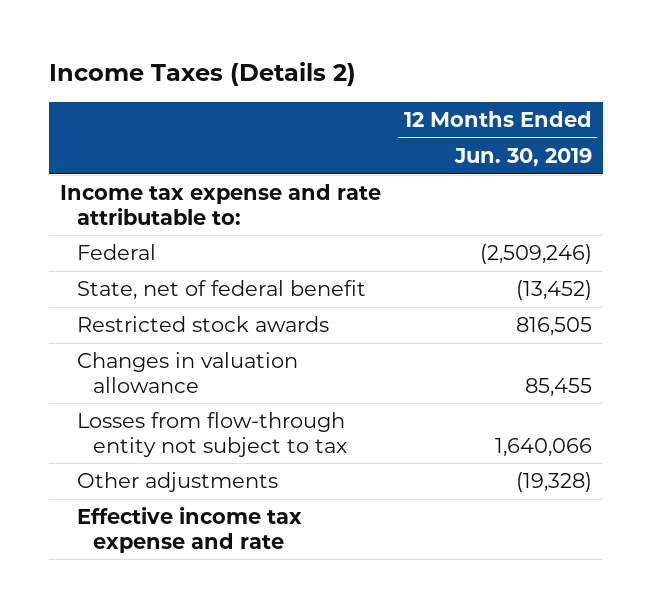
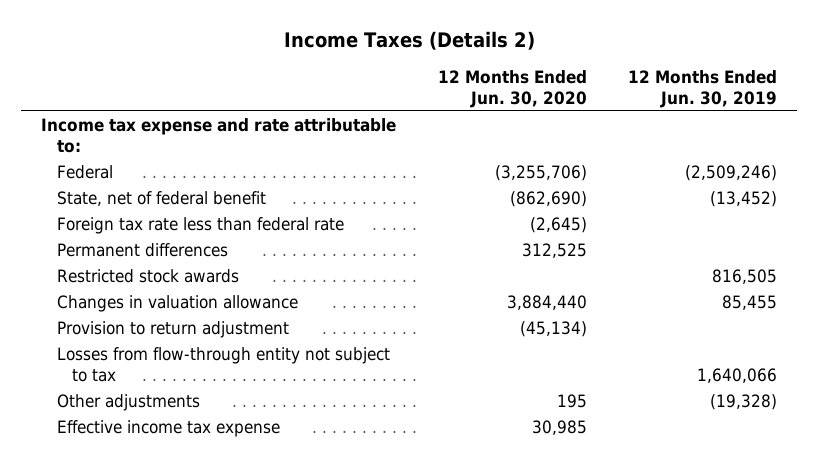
- | 12 Months Ended Jun. 30, 2019
+ | 12 Months Ended Jun. 30, 2020 | 12 Months Ended Jun. 30, 2019
+ Foreign tax rate less than federal rate | (2,645) |
+ Permanent differences | 312,525 |
+ Provision to return adjustment | (45,134) |
- Effective income tax expense and rate
+ Effective income tax expense | 30,985 |

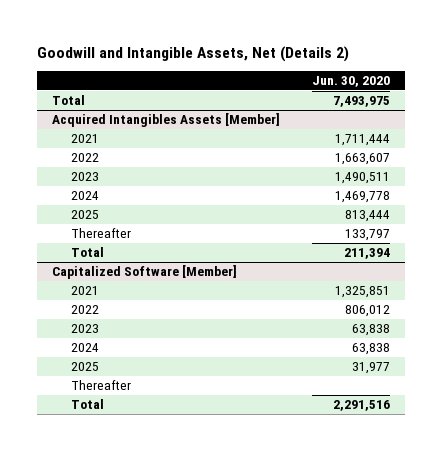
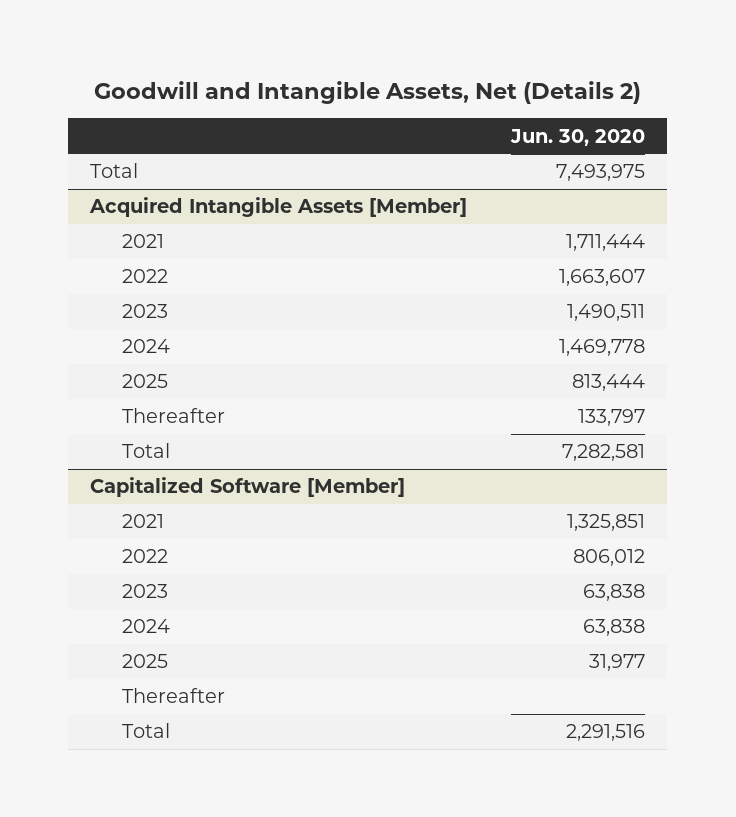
- Acquired Intangibles Assets [Member]
+ Acquired Intangible Assets [Member]
- Total | 211,394
+ Total | 7,282,581

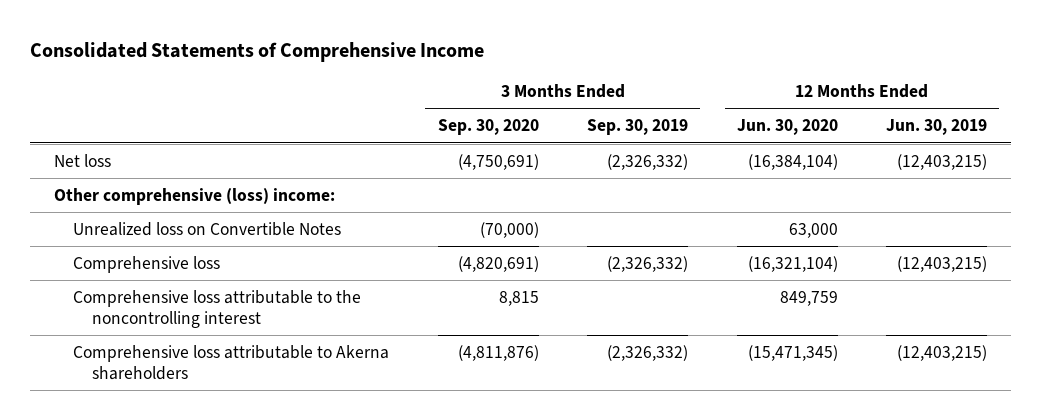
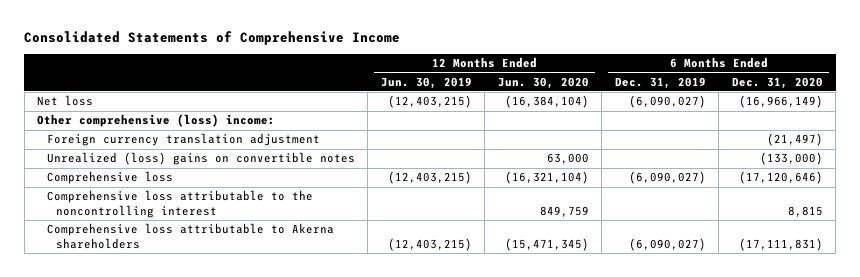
- | 3 Months Ended Sep. 30, 2020 | 3 Months Ended Sep. 30, 2019 | 12 Months Ended Jun. 30, 2020 | 12 Months Ended Jun. 30, 2019
+ | 12 Months Ended Jun. 30, 2019 | 12 Months Ended Jun. 30, 2020 | 6 Months Ended Dec. 31, 2019 | 6 Months Ended Dec. 31, 2020
- Unrealized loss on Convertible Notes | (70,000) | | 63,000 |
+ Foreign currency translation adjustment | | | | (21,497)
+ Unrealized (loss) gains on convertible notes | | 63,000 | | (133,000)

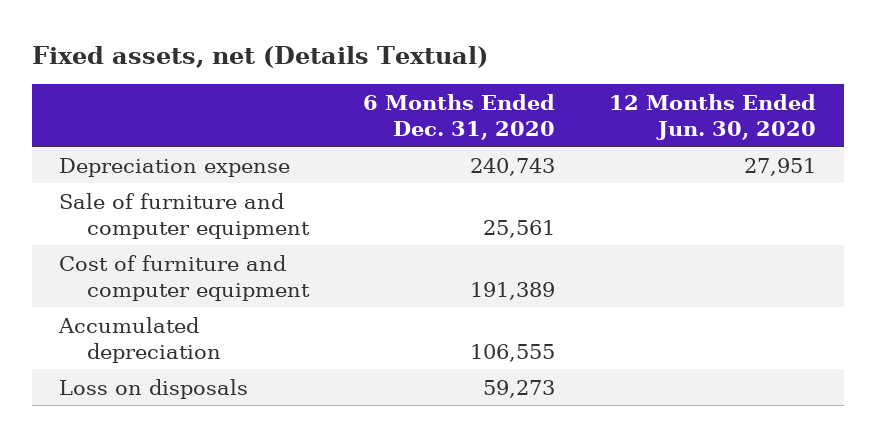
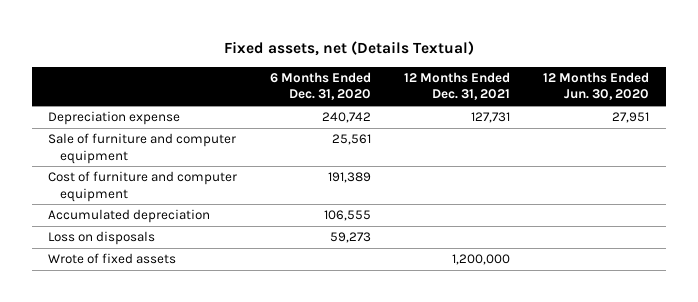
- | 6 Months Ended Dec. 31, 2020 | 12 Months Ended Jun. 30, 2020
+ | 6 Months Ended Dec. 31, 2020 | 12 Months Ended Dec. 31, 2021 | 12 Months Ended Jun. 30, 2020
- Depreciation expense | 240,743 | 27,951
+ Depreciation expense | 240,742 | 127,731 | 27,951
+ Wrote of fixed assets | | 1,200,000 |

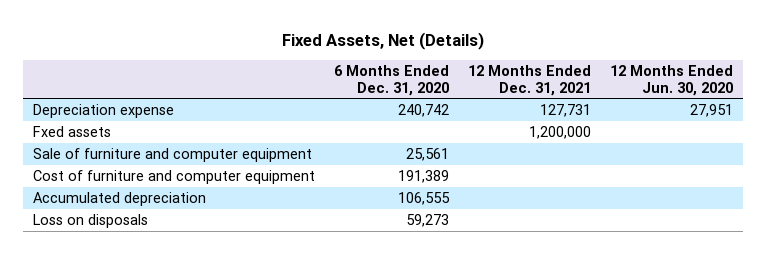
- Fixed assets, net (Details Textual)
+ Fixed Assets, Net (Details)
+ Fxed assets | | 1,200,000 |
- Wrote of fixed assets | | 1,200,000 |

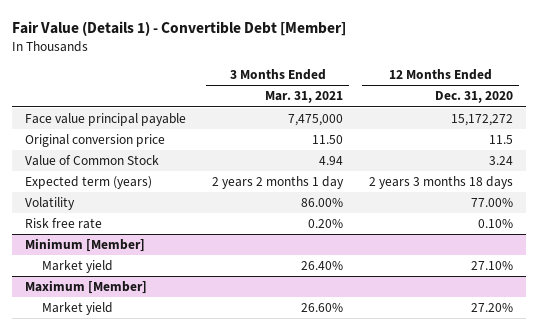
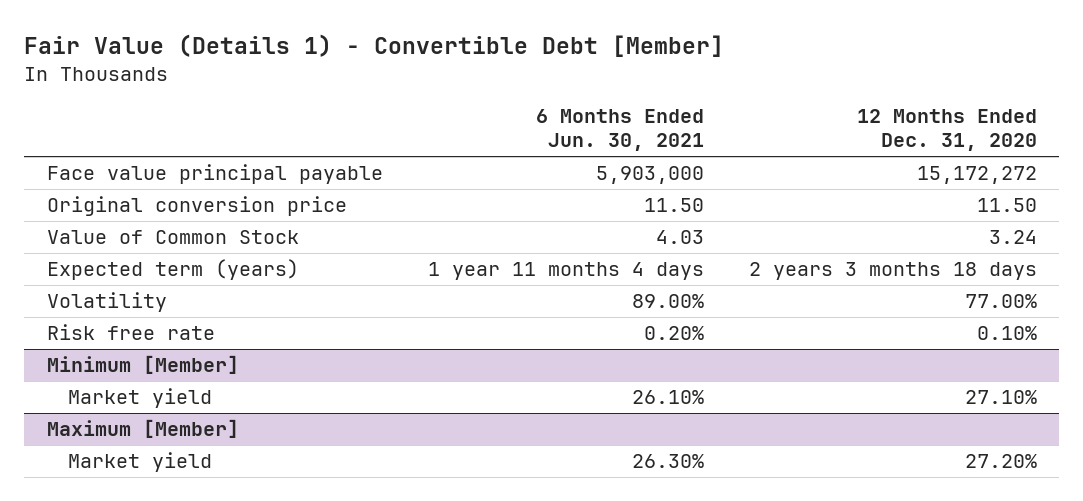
- | 3 Months Ended Mar. 31, 2021 | 12 Months Ended Dec. 31, 2020
+ | 6 Months Ended Jun. 30, 2021 | 12 Months Ended Dec. 31, 2020
- Original conversion price | 11.50 | 11.5
+ Original conversion price | 11.50 | 11.50

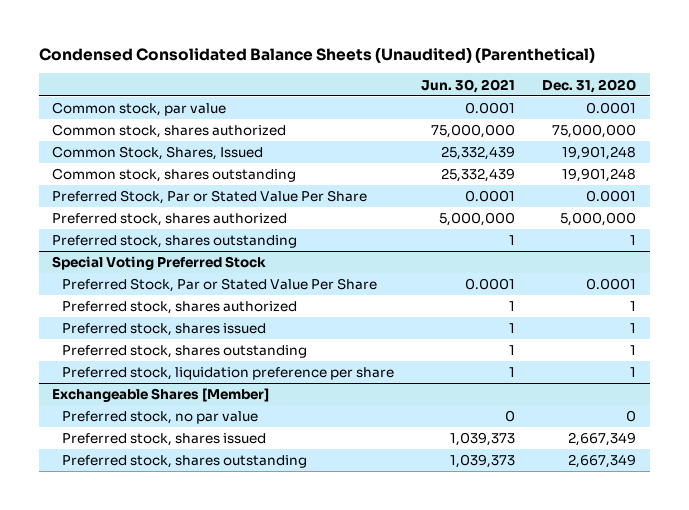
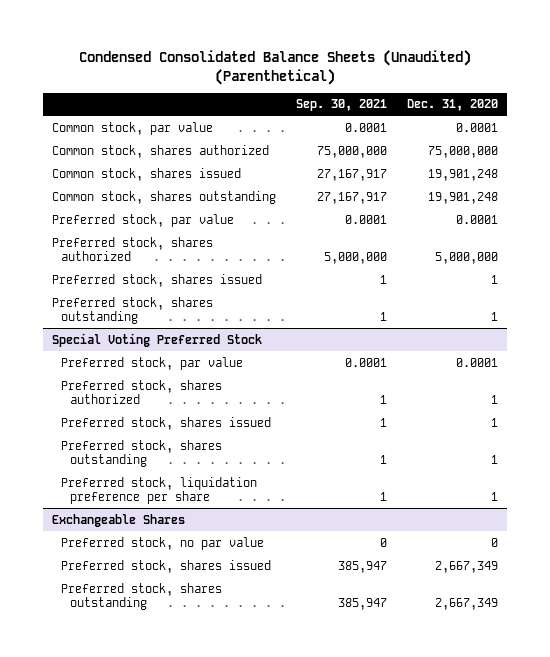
- | Jun. 30, 2021 | Dec. 31, 2020
+ | Sep. 30, 2021 | Dec. 31, 2020
- Common Stock, Shares, Issued | 25,332,439 | 19,901,248
+ Common stock, shares issued | 27,167,917 | 19,901,248
- Preferred Stock, Par or Stated Value Per Share | 0.0001 | 0.0001
+ Preferred stock, par value | 0.0001 | 0.0001
+ Preferred stock, shares issued | 1 | 1
@ Special Voting Preferred Stock
- Preferred Stock, Par or Stated Value Per Share | 0.0001 | 0.0001
+ Preferred stock, par value | 0.0001 | 0.0001
- Exchangeable Shares [Member]
+ Exchangeable Shares

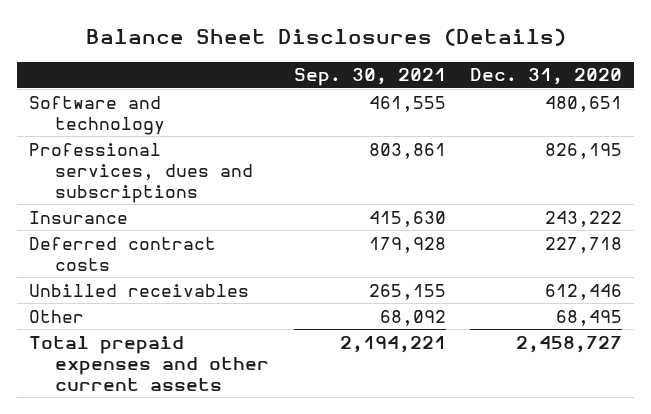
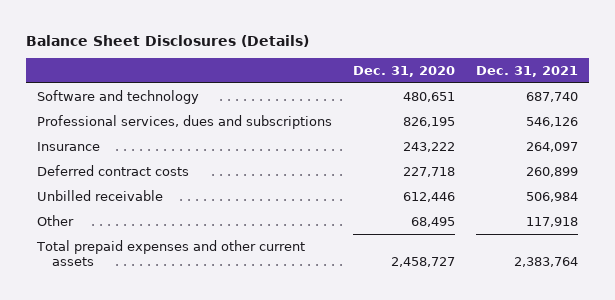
- | Sep. 30, 2021 | Dec. 31, 2020
+ | Dec. 31, 2020 | Dec. 31, 2021
- Unbilled receivables | 265,155 | 612,446
+ Unbilled receivable | 612,446 | 506,984

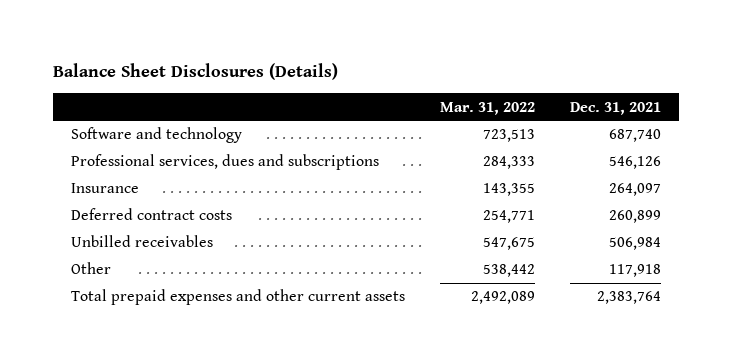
- | Dec. 31, 2020 | Dec. 31, 2021
+ | Mar. 31, 2022 | Dec. 31, 2021
- Unbilled receivable | 612,446 | 506,984
+ Unbilled receivables | 547,675 | 506,984

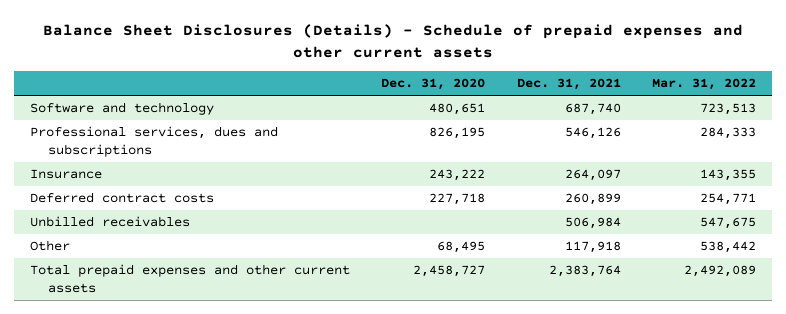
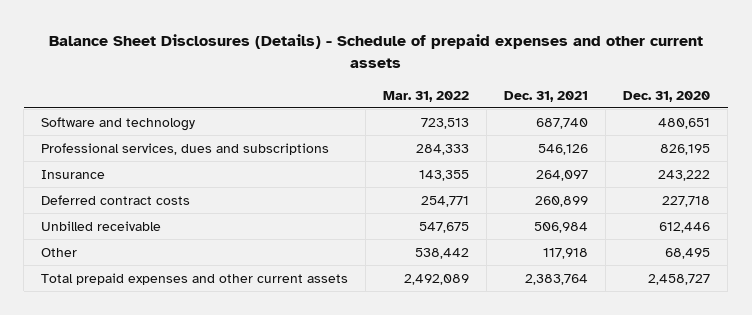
- | Dec. 31, 2020 | Dec. 31, 2021 | Mar. 31, 2022
+ | Mar. 31, 2022 | Dec. 31, 2021 | Dec. 31, 2020
- Unbilled receivables | | 506,984 | 547,675
+ Unbilled receivable | 547,675 | 506,984 | 612,446

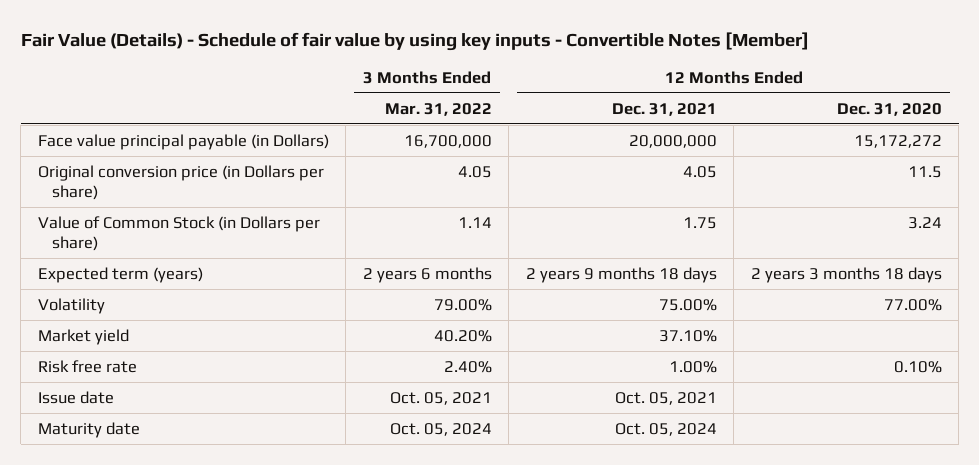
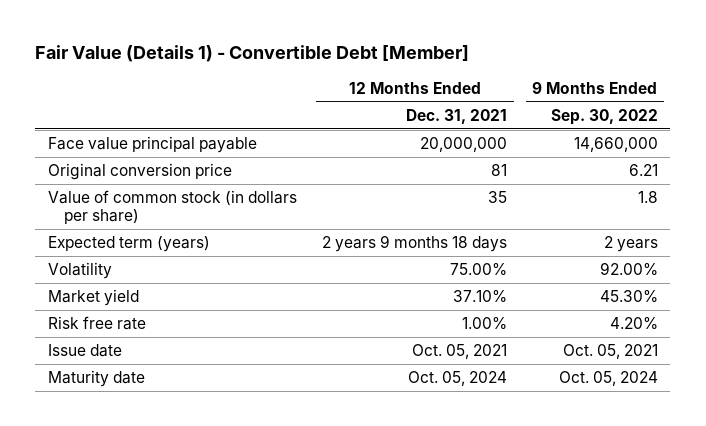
- Fair Value (Details) - Schedule of fair value by using key inputs - Convertible Notes [Member]
+ Fair Value (Details 1) - Convertible Debt [Member]
- | 3 Months Ended Mar. 31, 2022 | 12 Months Ended Dec. 31, 2021 | 12 Months Ended Dec. 31, 2020
+ | 12 Months Ended Dec. 31, 2021 | 9 Months Ended Sep. 30, 2022
- Face value principal payable (in Dollars) | 16,700,000 | 20,000,000 | 15,172,272
- Original conversion price (in Dollars per share) | 4.05 | 4.05 | 11.5
- Value of Common Stock (in Dollars per share) | 1.14 | 1.75 | 3.24
+ Face value principal payable | 20,000,000 | 14,660,000
+ Original conversion price | 81 | 6.21
+ Value of common stock (in dollars per share) | 35 | 1.8

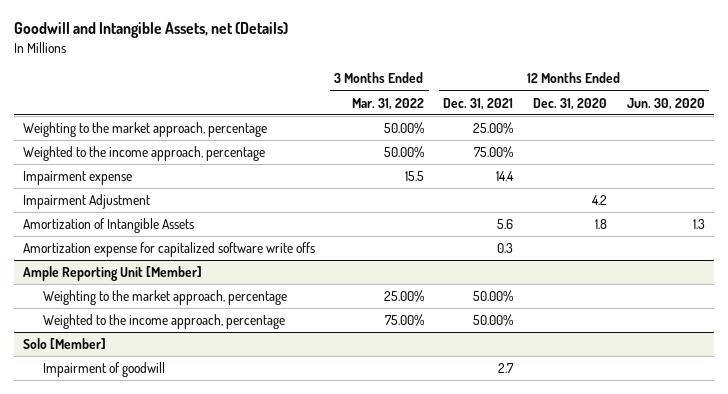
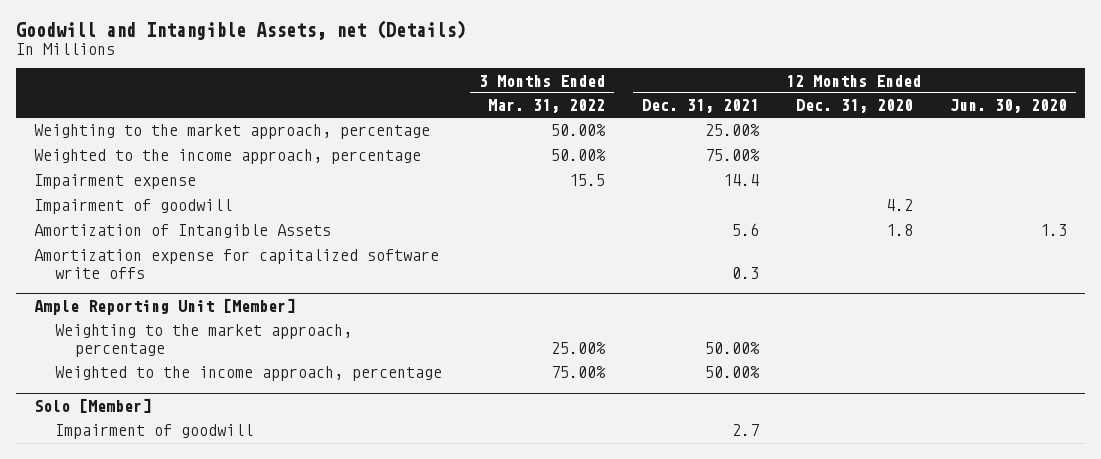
- Impairment Adjustment | | | 4.2 |
+ Impairment of goodwill | | | 4.2 |

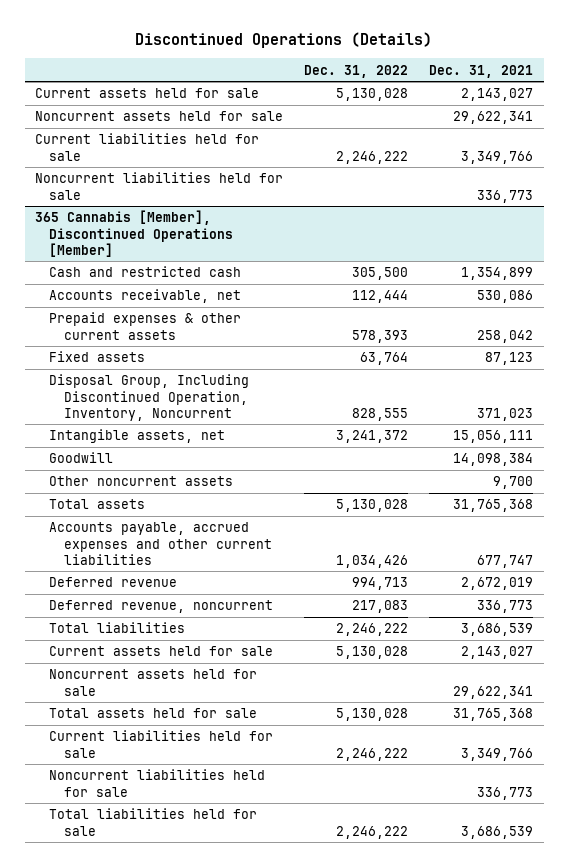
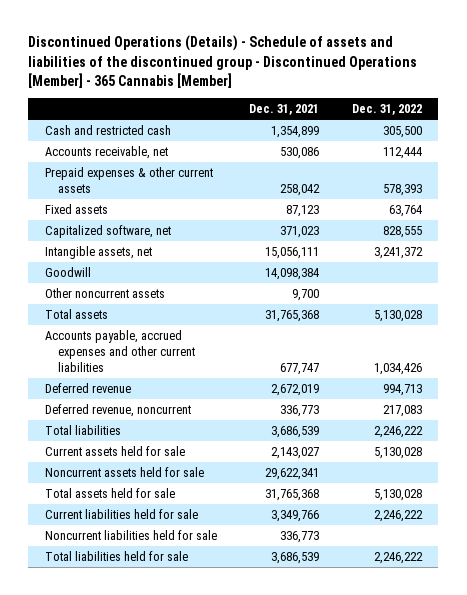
- Discontinued Operations (Details)
+ Discontinued Operations (Details) - Schedule of assets and liabilities of the discontinued group - Discontinued Operations [Member] - 365 Cannabis [Member]
- | Dec. 31, 2022 | Dec. 31, 2021
+ | Dec. 31, 2021 | Dec. 31, 2022
- Current assets held for sale | 5,130,028 | 2,143,027
- Noncurrent assets held for sale | | 29,622,341
- Current liabilities held for sale | 2,246,222 | 3,349,766
- Noncurrent liabilities held for sale | | 336,773
- 365 Cannabis [Member], Discontinued Operations [Member]
- Disposal Group, Including Discontinued Operation, Inventory, Noncurrent | 828,555 | 371,023
+ Capitalized software, net | 371,023 | 828,555

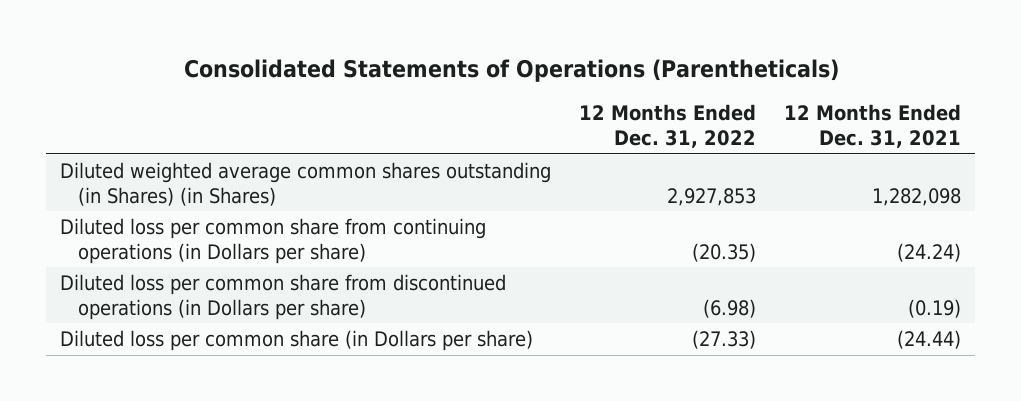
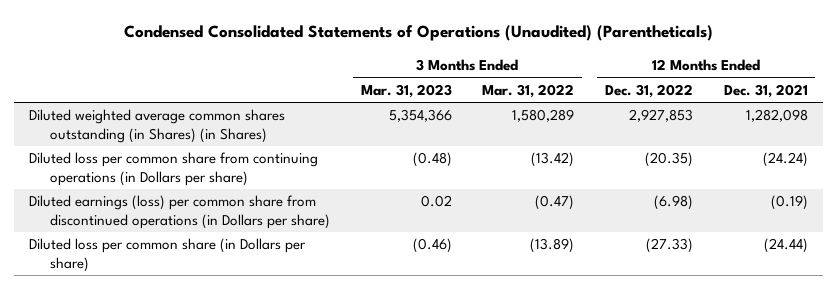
- Consolidated Statements of Operations (Parentheticals)
+ Condensed Consolidated Statements of Operations (Unaudited) (Parentheticals)
- | 12 Months Ended Dec. 31, 2022 | 12 Months Ended Dec. 31, 2021
+ | 3 Months Ended Mar. 31, 2023 | 3 Months Ended Mar. 31, 2022 | 12 Months Ended Dec. 31, 2022 | 12 Months Ended Dec. 31, 2021
- Diluted loss per common share from discontinued operations (in Dollars per share) | (6.98) | (0.19)
+ Diluted earnings (loss) per common share from discontinued operations (in Dollars per share) | 0.02 | (0.47) | (6.98) | (0.19)

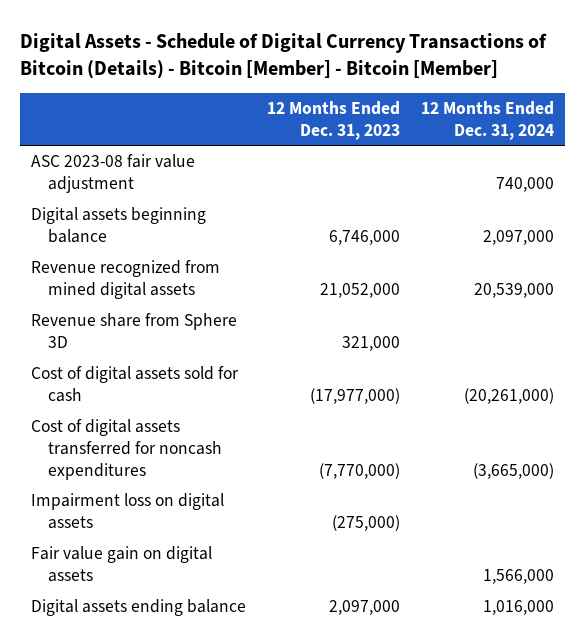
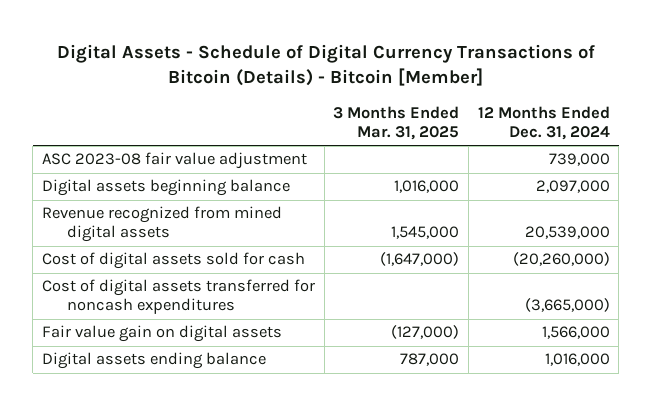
- Digital Assets - Schedule of Digital Currency Transactions of Bitcoin (Details) - Bitcoin [Member] - Bitcoin [Member]
+ Digital Assets - Schedule of Digital Currency Transactions of Bitcoin (Details) - Bitcoin [Member]
- | 12 Months Ended Dec. 31, 2023 | 12 Months Ended Dec. 31, 2024
+ | 3 Months Ended Mar. 31, 2025 | 12 Months Ended Dec. 31, 2024
- ASC 2023-08 fair value adjustment | | 740,000
+ ASC 2023-08 fair value adjustment | | 739,000
- Revenue share from Sphere 3D | 321,000 |
- Cost of digital assets sold for cash | (17,977,000) | (20,261,000)
+ Cost of digital assets sold for cash | (1,647,000) | (20,260,000)
- Impairment loss on digital assets | (275,000) |

